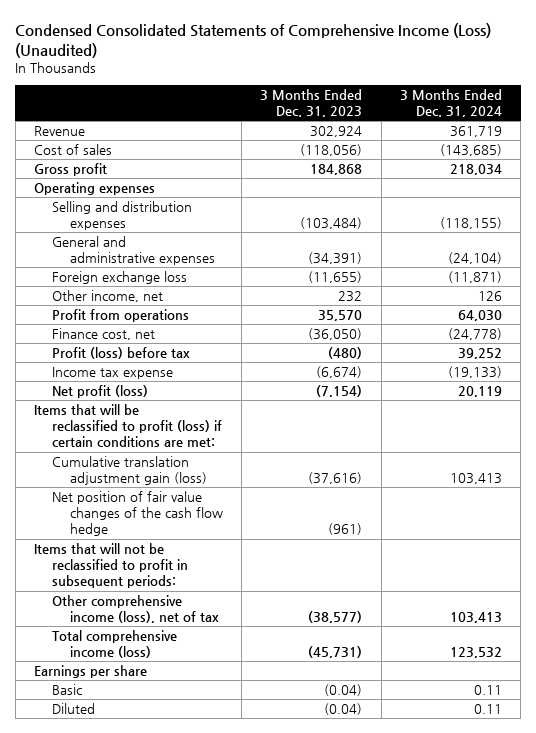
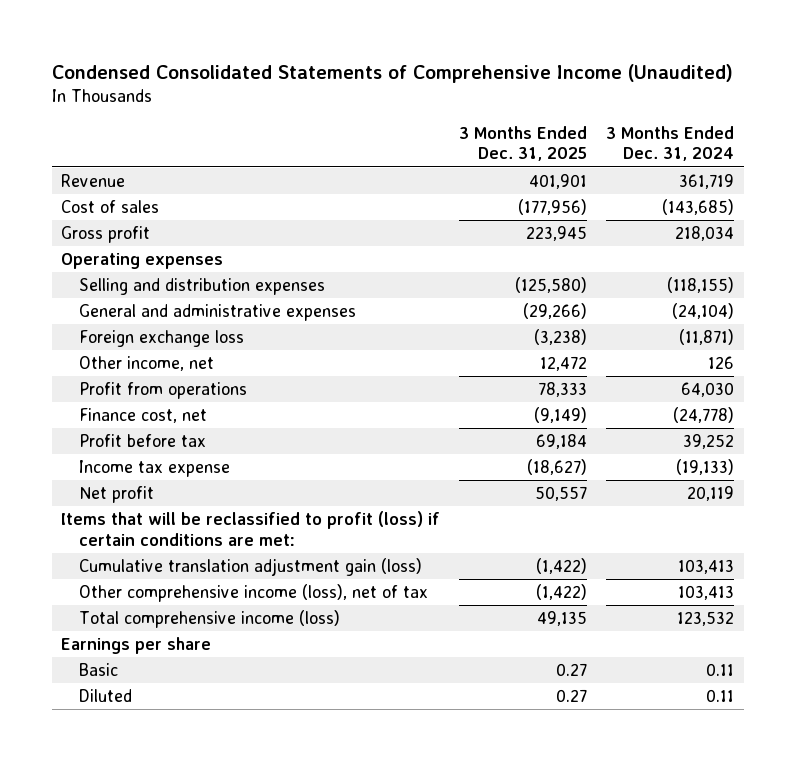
- Condensed Consolidated Statements of Comprehensive Income (Loss) (Unaudited)
+ Condensed Consolidated Statements of Comprehensive Income (Unaudited)
- | 3 Months Ended Dec. 31, 2023 | 3 Months Ended Dec. 31, 2024
+ | 3 Months Ended Dec. 31, 2025 | 3 Months Ended Dec. 31, 2024
- Profit (loss) before tax | (480) | 39,252
+ Profit before tax | 69,184 | 39,252
- Net profit (loss) | (7,154) | 20,119
+ Net profit | 50,557 | 20,119
- Net position of fair value changes of the cash flow hedge | (961) |
- Items that will not be reclassified to profit in subsequent periods:

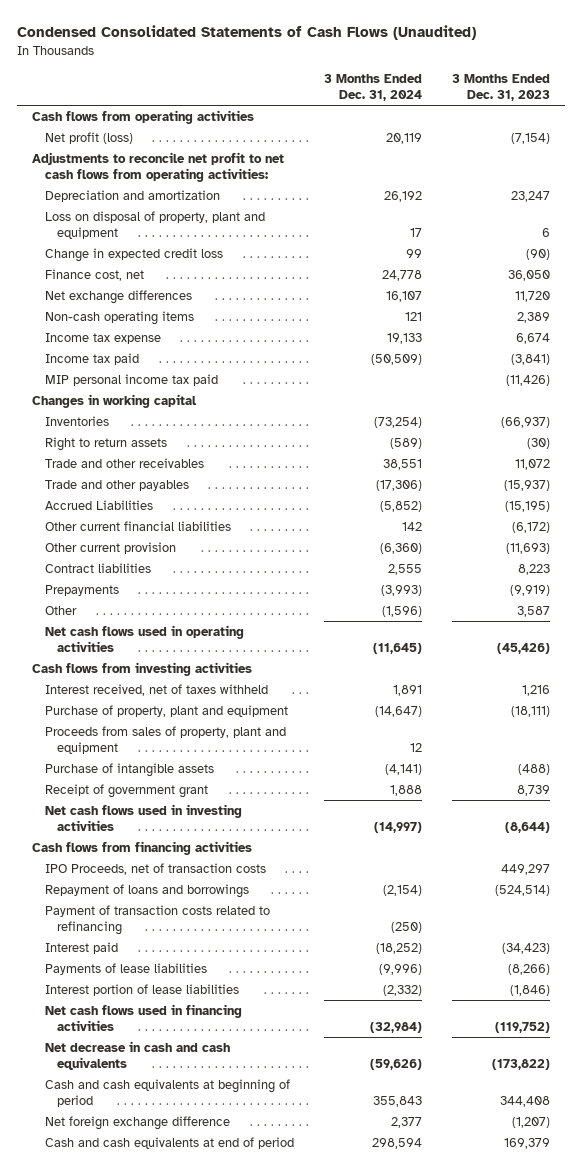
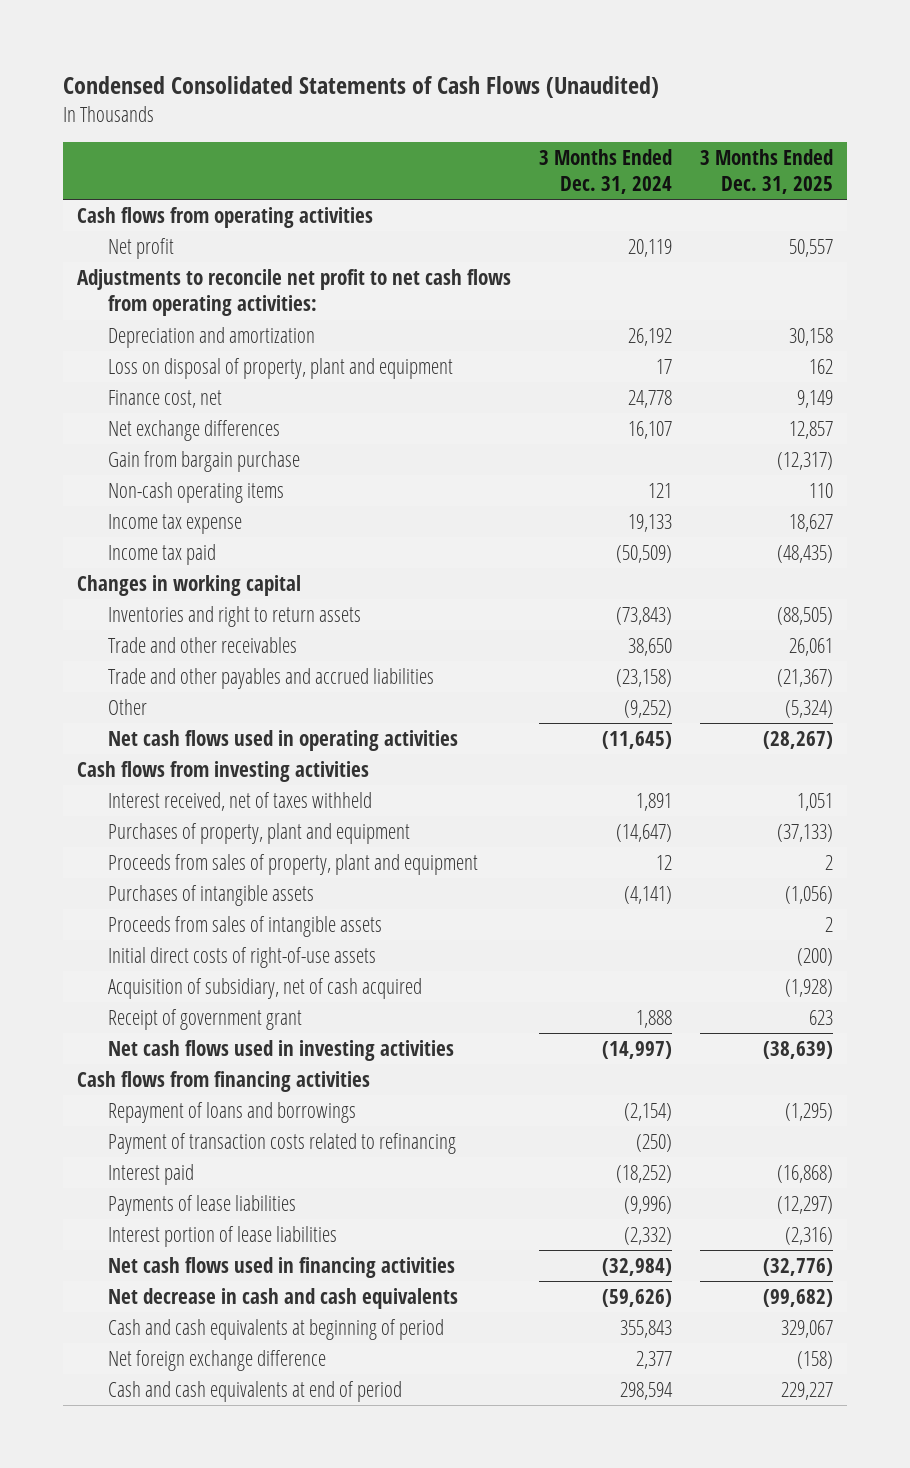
- | 3 Months Ended Dec. 31, 2024 | 3 Months Ended Dec. 31, 2023
+ | 3 Months Ended Dec. 31, 2024 | 3 Months Ended Dec. 31, 2025
- Net profit (loss) | 20,119 | (7,154)
+ Net profit | 20,119 | 50,557
- Change in expected credit loss | 99 | (90)
+ Gain from bargain purchase | | (12,317)
- MIP personal income tax paid | | (11,426)
- Inventories | (73,254) | (66,937)
- Right to return assets | (589) | (30)
- Trade and other receivables | 38,551 | 11,072
- Trade and other payables | (17,306) | (15,937)
- Accrued Liabilities | (5,852) | (15,195)
- Other current financial liabilities | 142 | (6,172)
- Other current provision | (6,360) | (11,693)
- Contract liabilities | 2,555 | 8,223
- Prepayments | (3,993) | (9,919)
- Other | (1,596) | 3,587
+ Inventories and right to return assets | (73,843) | (88,505)
+ Trade and other receivables | 38,650 | 26,061
+ Trade and other payables and accrued liabilities | (23,158) | (21,367)
+ Other | (9,252) | (5,324)
- Purchase of property, plant and equipment | (14,647) | (18,111)
+ Purchases of property, plant and equipment | (14,647) | (37,133)
- Purchase of intangible assets | (4,141) | (488)
+ Purchases of intangible assets | (4,141) | (1,056)
+ Proceeds from sales of intangible assets | | 2
+ Initial direct costs of right-of-use assets | | (200)
+ Acquisition of subsidiary, net of cash acquired | | (1,928)
- IPO Proceeds, net of transaction costs | | 449,297

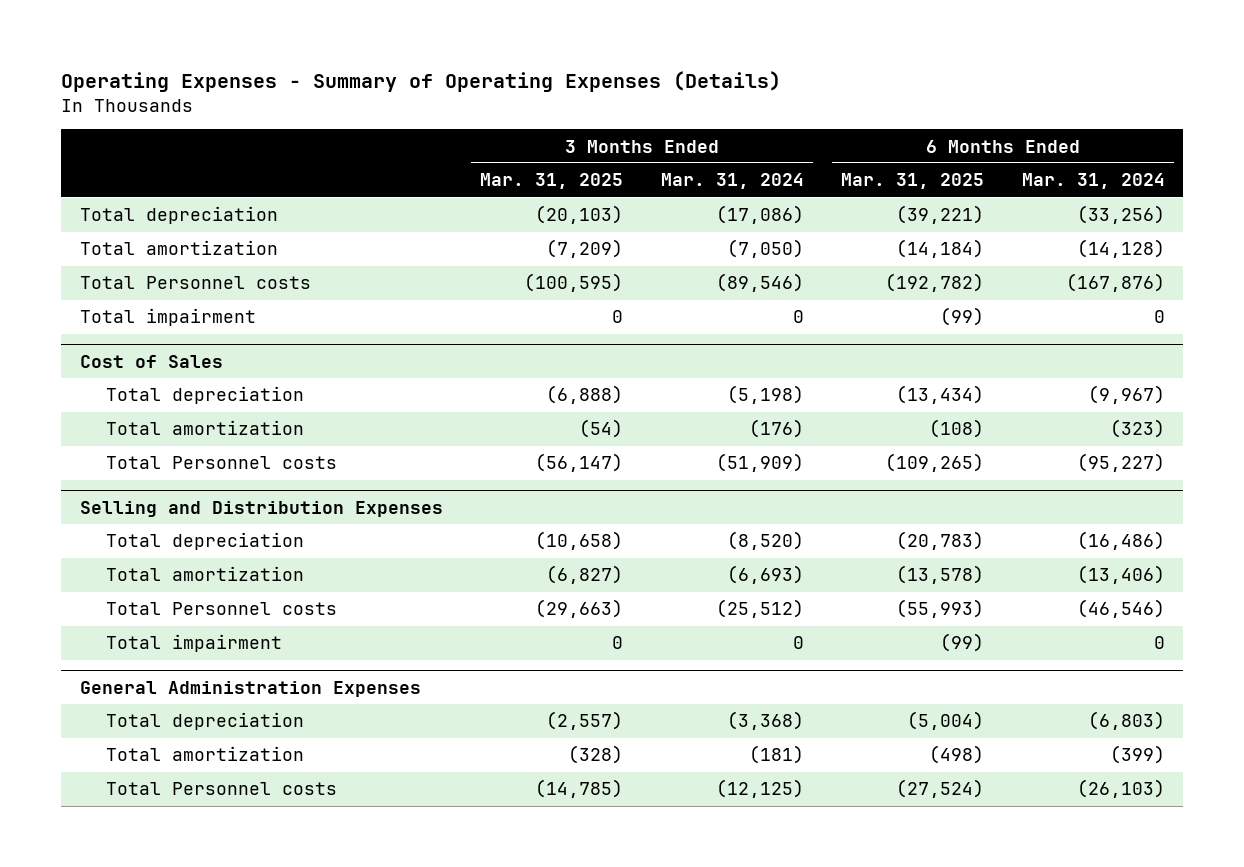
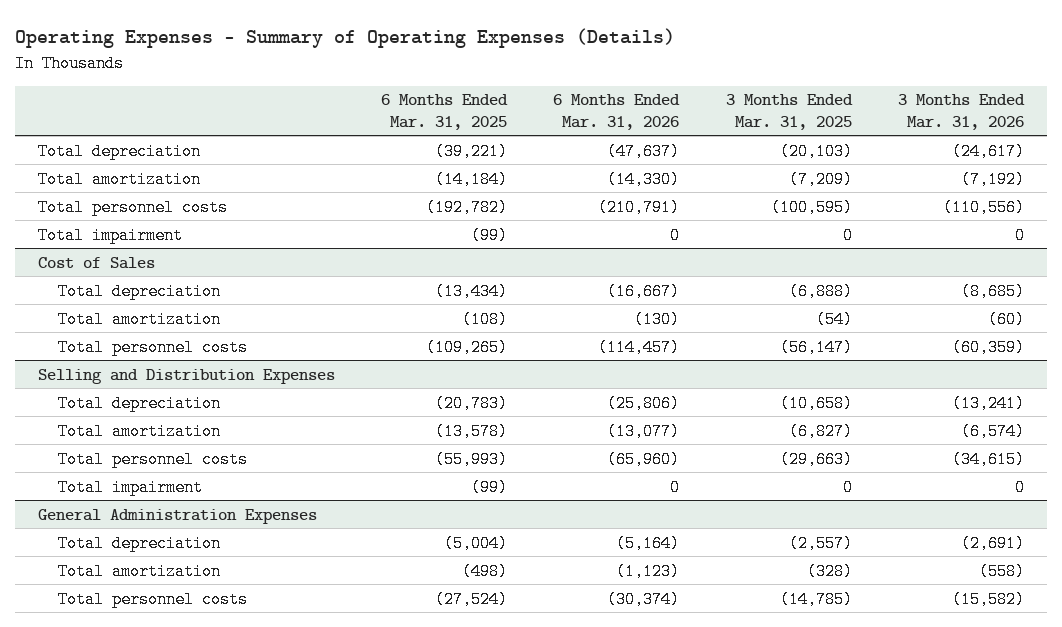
- | 3 Months Ended Mar. 31, 2025 | 3 Months Ended Mar. 31, 2024 | 6 Months Ended Mar. 31, 2025 | 6 Months Ended Mar. 31, 2024
+ | 6 Months Ended Mar. 31, 2025 | 6 Months Ended Mar. 31, 2026 | 3 Months Ended Mar. 31, 2025 | 3 Months Ended Mar. 31, 2026
- Total Personnel costs | (100,595) | (89,546) | (192,782) | (167,876)
+ Total personnel costs | (192,782) | (210,791) | (100,595) | (110,556)
@ Cost of Sales
- Total Personnel costs | (56,147) | (51,909) | (109,265) | (95,227)
+ Total personnel costs | (109,265) | (114,457) | (56,147) | (60,359)
@ Selling and Distribution Expenses
- Total Personnel costs | (29,663) | (25,512) | (55,993) | (46,546)
+ Total personnel costs | (55,993) | (65,960) | (29,663) | (34,615)
@ General Administration Expenses
- Total Personnel costs | (14,785) | (12,125) | (27,524) | (26,103)
+ Total personnel costs | (27,524) | (30,374) | (14,785) | (15,582)

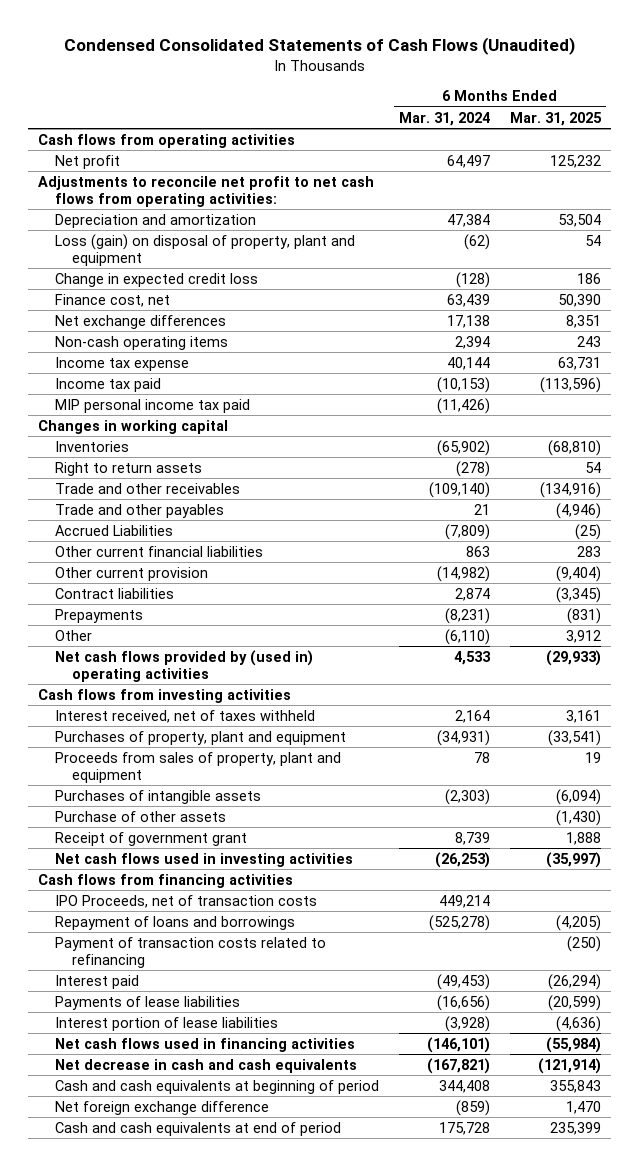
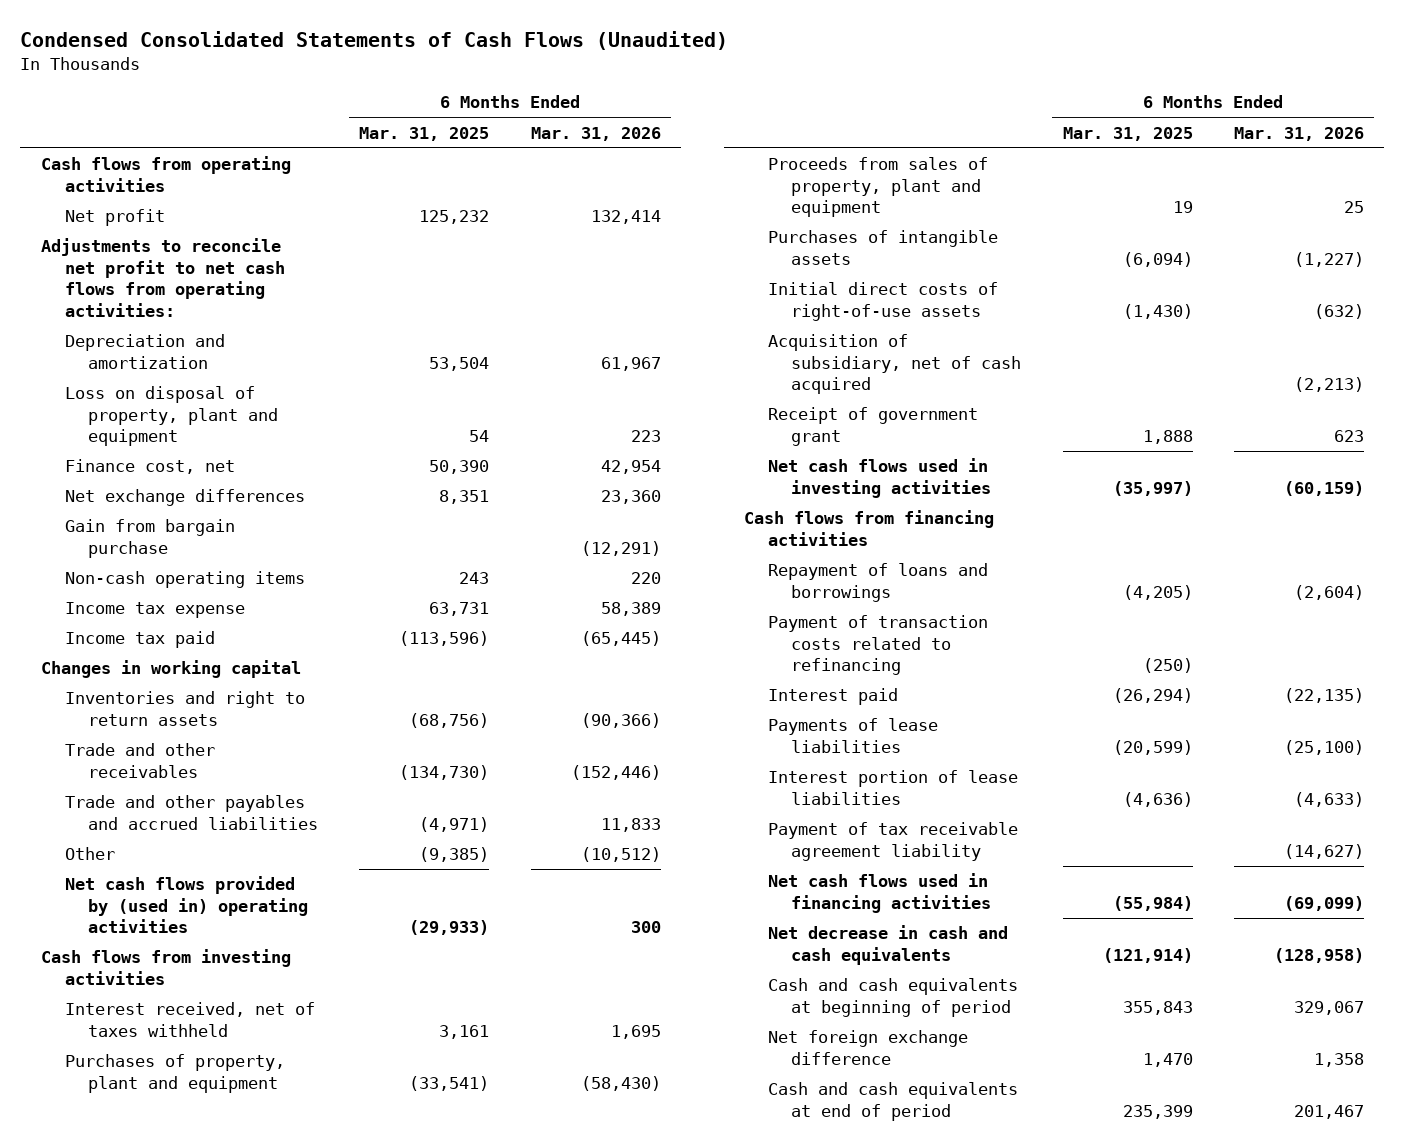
- | 6 Months Ended Mar. 31, 2024 | 6 Months Ended Mar. 31, 2025
+ | 6 Months Ended Mar. 31, 2025 | 6 Months Ended Mar. 31, 2026
- Loss (gain) on disposal of property, plant and equipment | (62) | 54
- Change in expected credit loss | (128) | 186
+ Loss on disposal of property, plant and equipment | 54 | 223
+ Gain from bargain purchase | | (12,291)
- MIP personal income tax paid | (11,426) |
- Inventories | (65,902) | (68,810)
- Right to return assets | (278) | 54
- Trade and other receivables | (109,140) | (134,916)
- Trade and other payables | 21 | (4,946)
- Accrued Liabilities | (7,809) | (25)
- Other current financial liabilities | 863 | 283
- Other current provision | (14,982) | (9,404)
- Contract liabilities | 2,874 | (3,345)
- Prepayments | (8,231) | (831)
- Other | (6,110) | 3,912
+ Inventories and right to return assets | (68,756) | (90,366)
+ Trade and other receivables | (134,730) | (152,446)
+ Trade and other payables and accrued liabilities | (4,971) | 11,833
+ Other | (9,385) | (10,512)
- Purchase of other assets | | (1,430)
+ Initial direct costs of right-of-use assets | (1,430) | (632)
+ Acquisition of subsidiary, net of cash acquired | | (2,213)
- IPO Proceeds, net of transaction costs | 449,214 |
+ Payment of tax receivable agreement liability | | (14,627)

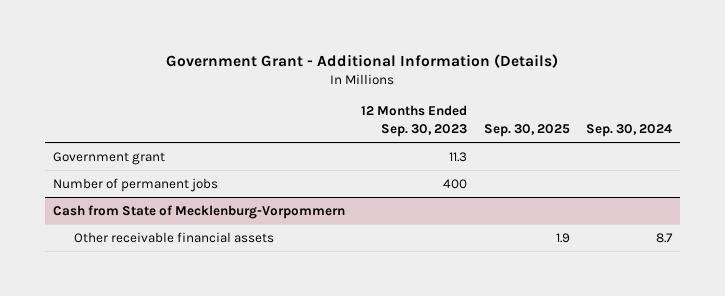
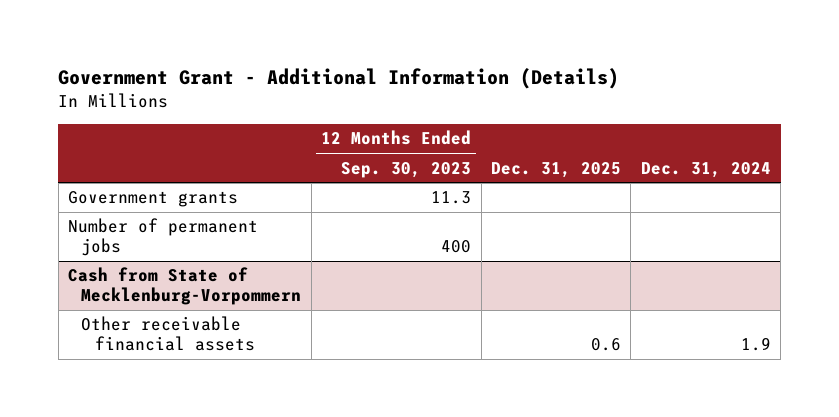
- | 12 Months Ended Sep. 30, 2023 | Sep. 30, 2025 | Sep. 30, 2024
+ | 12 Months Ended Sep. 30, 2023 | Dec. 31, 2025 | Dec. 31, 2024
- Government grant | 11.3 | |
+ Government grants | 11.3 | |

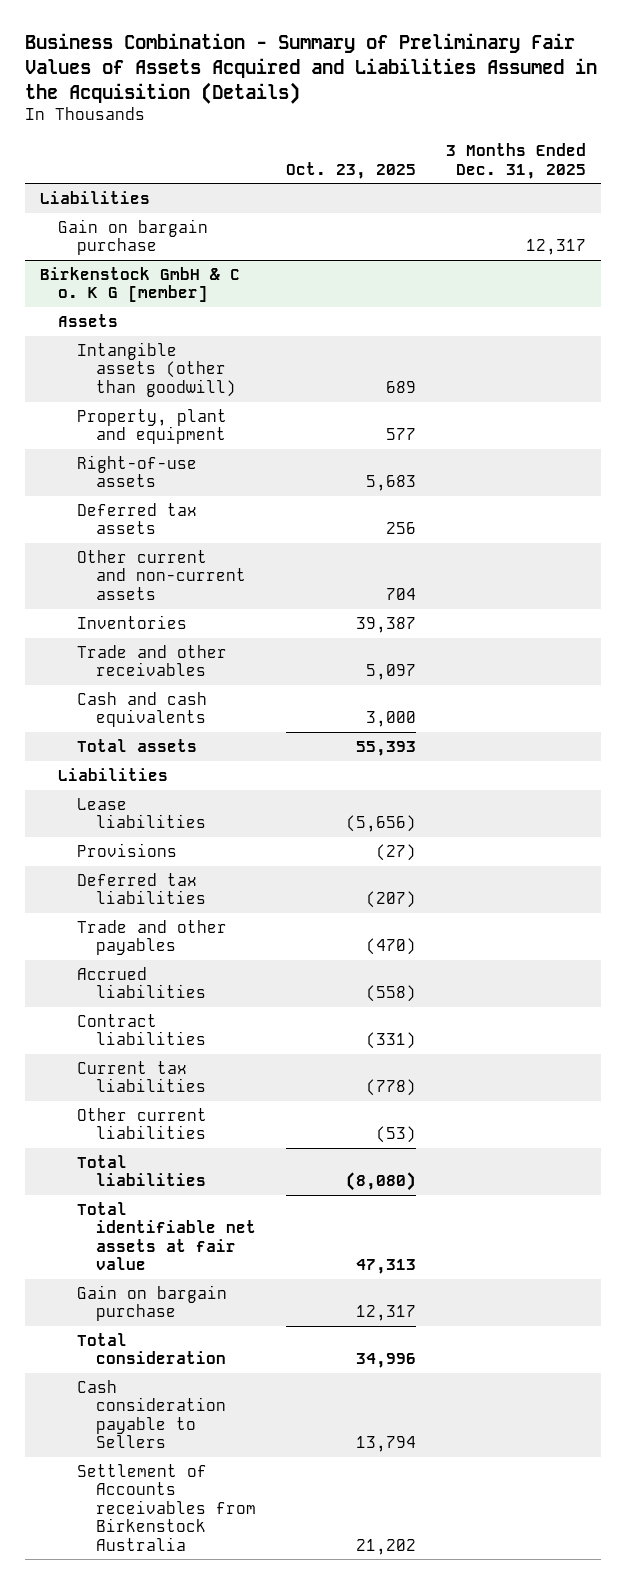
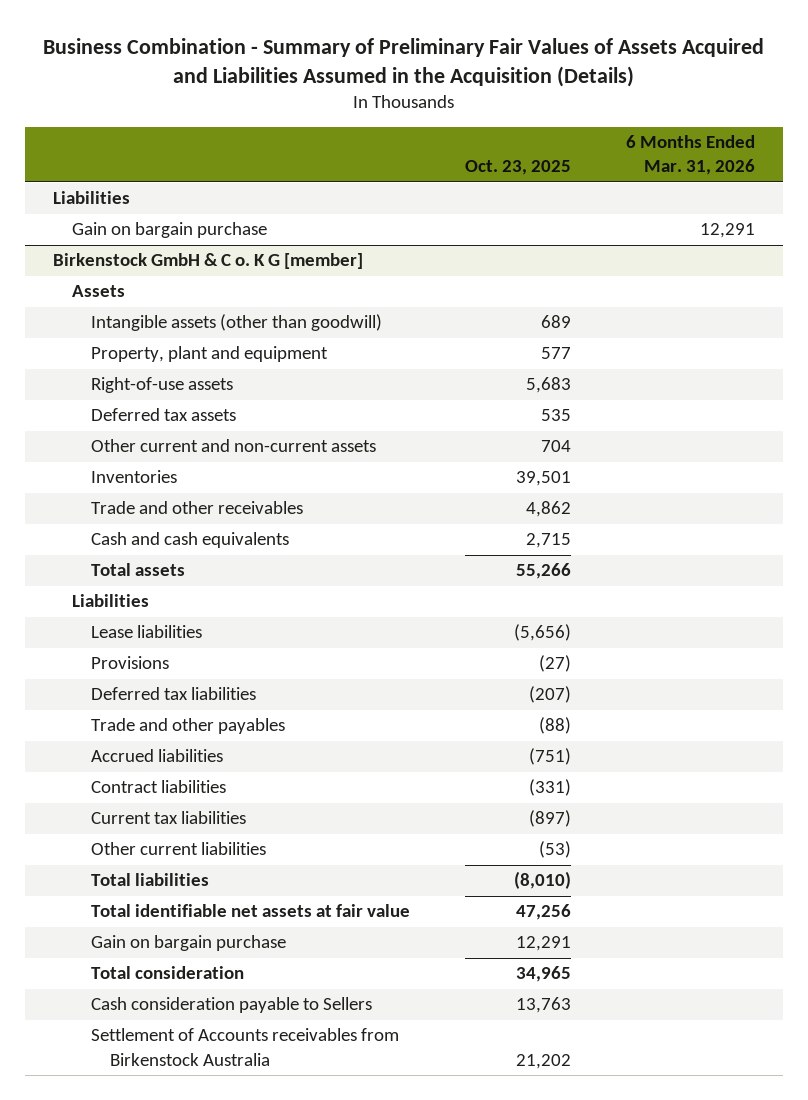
- | Oct. 23, 2025 | 3 Months Ended Dec. 31, 2025
+ | Oct. 23, 2025 | 6 Months Ended Mar. 31, 2026
@ Birkenstock GmbH & C o. K G [member]
- Deferred tax assets | 256 |
+ Deferred tax assets | 535 |
- Inventories | 39,387 |
- Trade and other receivables | 5,097 |
- Cash and cash equivalents | 3,000 |
- Total assets | 55,393 |
+ Inventories | 39,501 |
+ Trade and other receivables | 4,862 |
+ Cash and cash equivalents | 2,715 |
+ Total assets | 55,266 |
- Trade and other payables | (470) |
- Accrued liabilities | (558) |
+ Trade and other payables | (88) |
+ Accrued liabilities | (751) |
- Current tax liabilities | (778) |
+ Current tax liabilities | (897) |
- Total liabilities | (8,080) |
- Total identifiable net assets at fair value | 47,313 |
- Gain on bargain purchase | 12,317 |
- Total consideration | 34,996 |
- Cash consideration payable to Sellers | 13,794 |
+ Total liabilities | (8,010) |
+ Total identifiable net assets at fair value | 47,256 |
+ Gain on bargain purchase | 12,291 |
+ Total consideration | 34,965 |
+ Cash consideration payable to Sellers | 13,763 |

